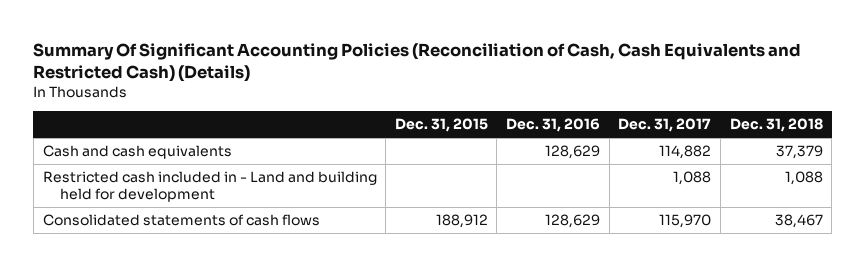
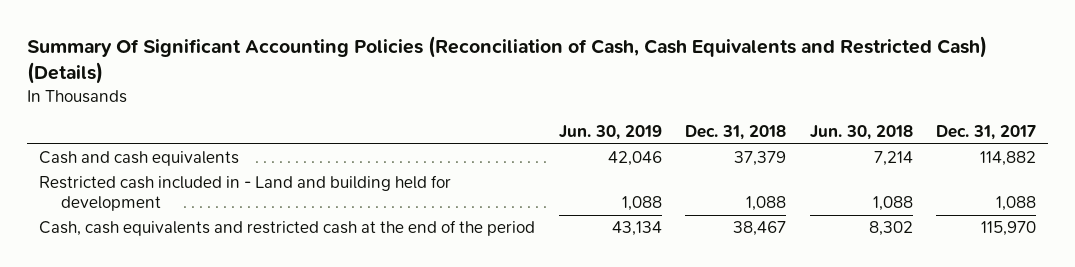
- | Dec. 31, 2015 | Dec. 31, 2016 | Dec. 31, 2017 | Dec. 31, 2018
+ | Jun. 30, 2019 | Dec. 31, 2018 | Jun. 30, 2018 | Dec. 31, 2017
- Consolidated statements of cash flows | 188,912 | 128,629 | 115,970 | 38,467
+ Cash, cash equivalents and restricted cash at the end of the period | 43,134 | 38,467 | 8,302 | 115,970

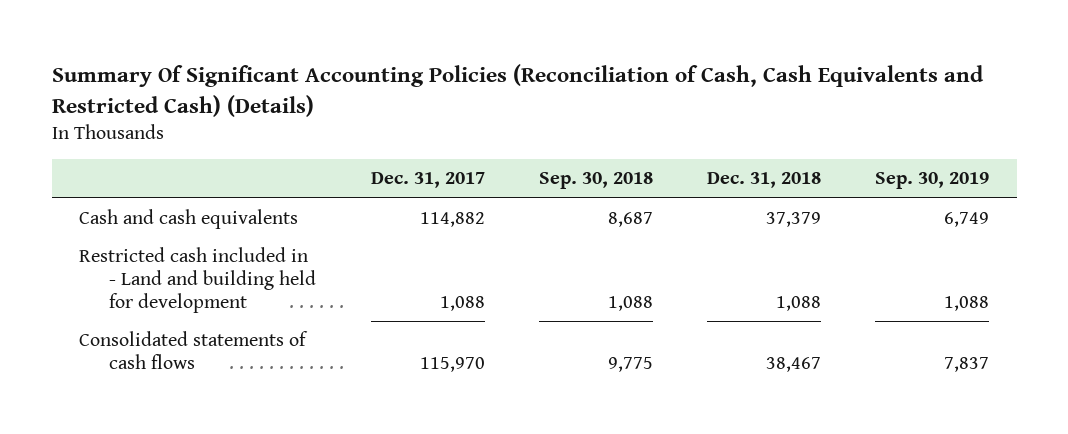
- | Jun. 30, 2019 | Dec. 31, 2018 | Jun. 30, 2018 | Dec. 31, 2017
+ | Dec. 31, 2017 | Sep. 30, 2018 | Dec. 31, 2018 | Sep. 30, 2019
- Cash, cash equivalents and restricted cash at the end of the period | 43,134 | 38,467 | 8,302 | 115,970
+ Consolidated statements of cash flows | 115,970 | 9,775 | 38,467 | 7,837

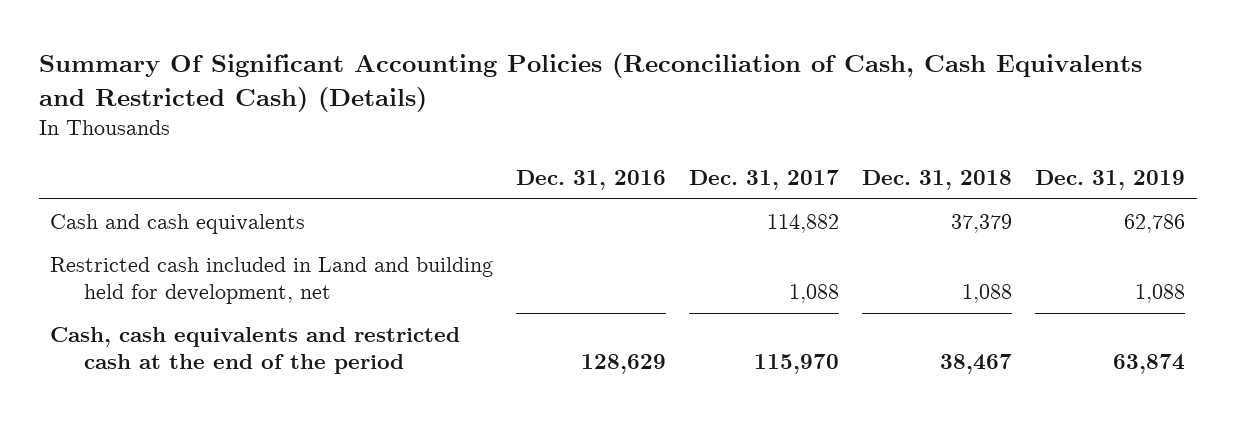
- | Dec. 31, 2017 | Sep. 30, 2018 | Dec. 31, 2018 | Sep. 30, 2019
+ | Dec. 31, 2016 | Dec. 31, 2017 | Dec. 31, 2018 | Dec. 31, 2019
- Restricted cash included in - Land and building held for development | 1,088 | 1,088 | 1,088 | 1,088
- Consolidated statements of cash flows | 115,970 | 9,775 | 38,467 | 7,837
+ Restricted cash included in Land and building held for development, net | | 1,088 | 1,088 | 1,088
+ Cash, cash equivalents and restricted cash at the end of the period | 128,629 | 115,970 | 38,467 | 63,874

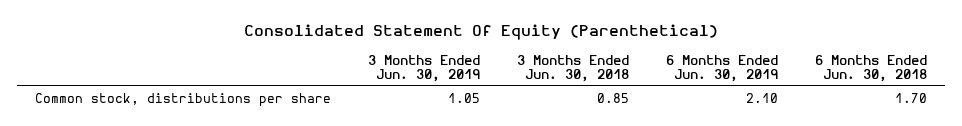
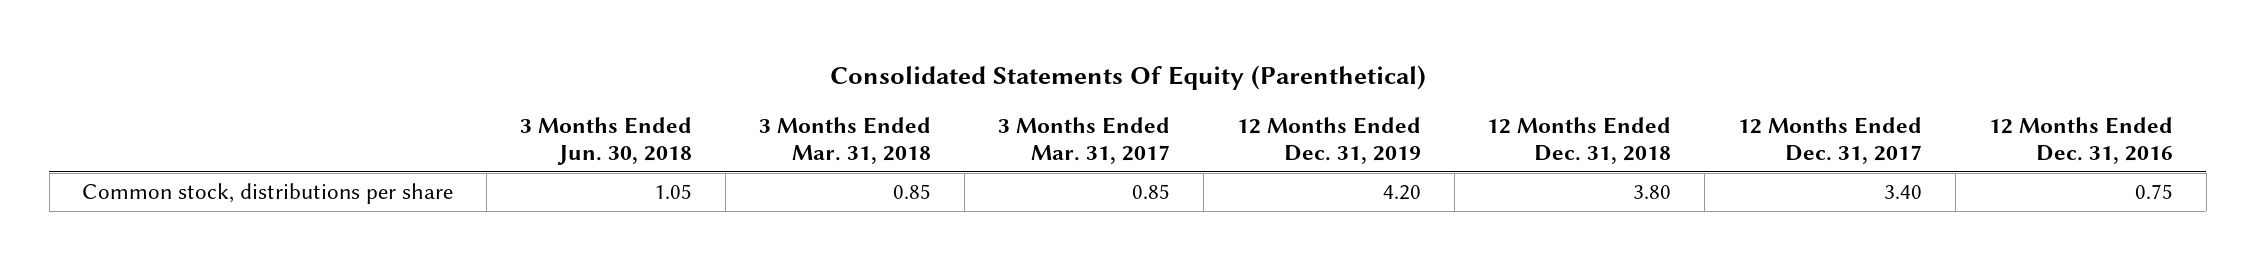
- Consolidated Statement Of Equity (Parenthetical)
+ Consolidated Statements Of Equity (Parenthetical)
- | 3 Months Ended Jun. 30, 2019 | 3 Months Ended Jun. 30, 2018 | 6 Months Ended Jun. 30, 2019 | 6 Months Ended Jun. 30, 2018
+ | 3 Months Ended Jun. 30, 2018 | 3 Months Ended Mar. 31, 2018 | 3 Months Ended Mar. 31, 2017 | 12 Months Ended Dec. 31, 2019 | 12 Months Ended Dec. 31, 2018 | 12 Months Ended Dec. 31, 2017 | 12 Months Ended Dec. 31, 2016
- Common stock, distributions per share | 1.05 | 0.85 | 2.10 | 1.70
+ Common stock, distributions per share | 1.05 | 0.85 | 0.85 | 4.20 | 3.80 | 3.40 | 0.75

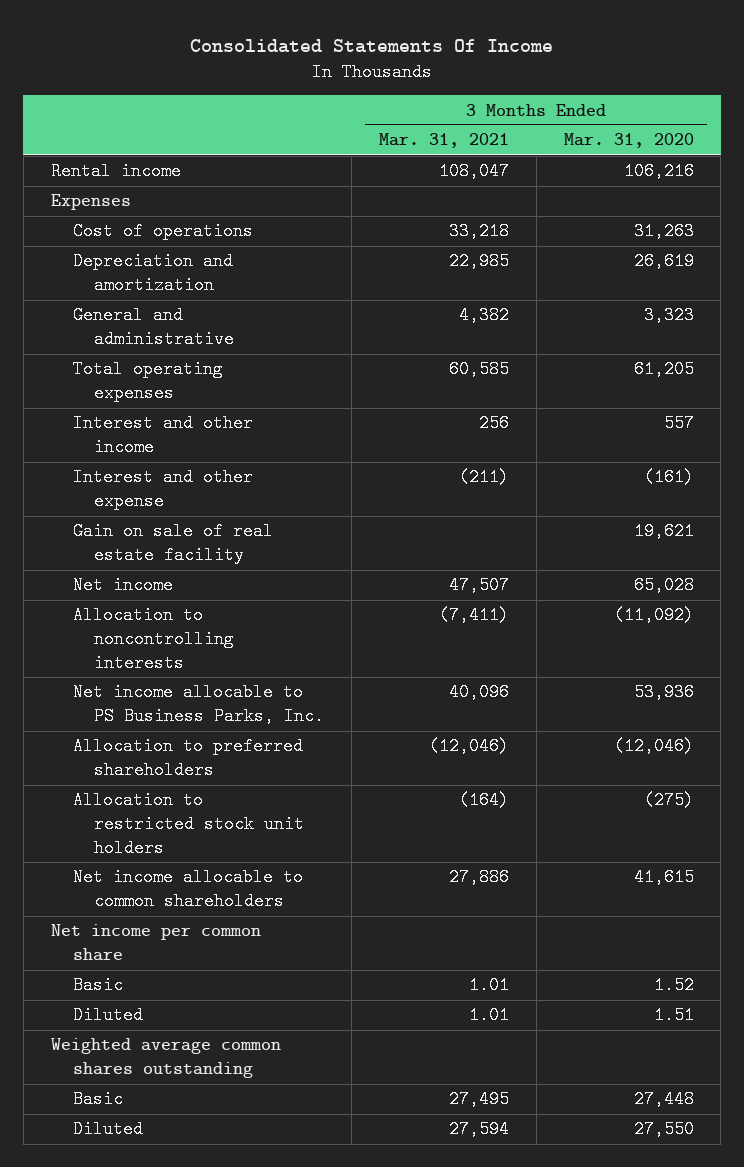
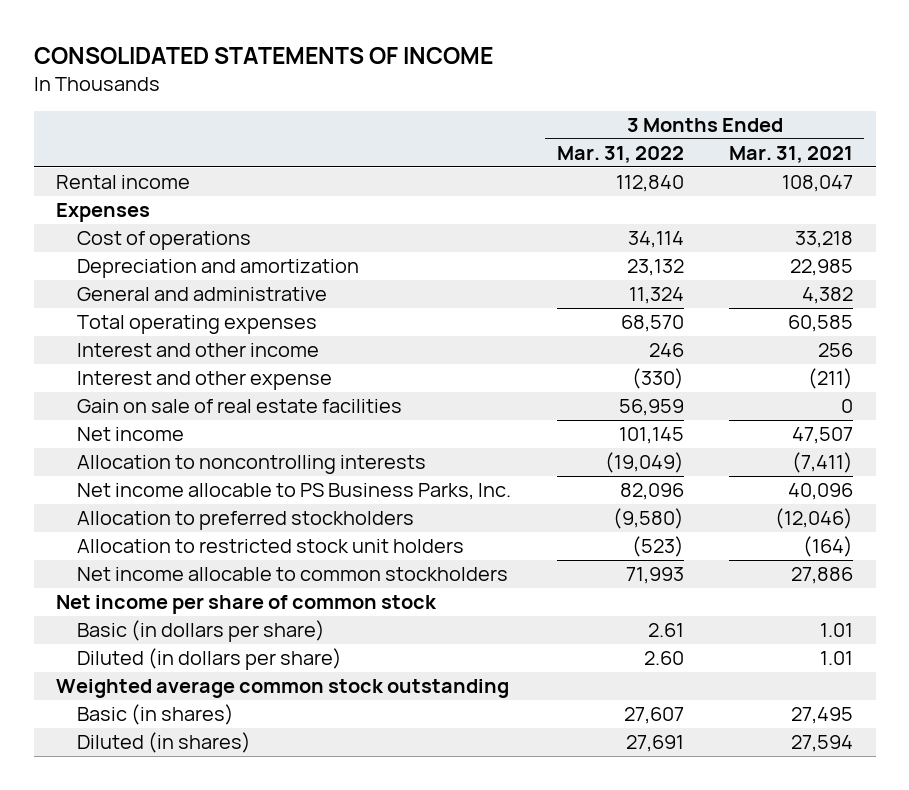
- Consolidated Statements Of Income
+ CONSOLIDATED STATEMENTS OF INCOME
- | 3 Months Ended Mar. 31, 2021 | 3 Months Ended Mar. 31, 2020
+ | 3 Months Ended Mar. 31, 2022 | 3 Months Ended Mar. 31, 2021
- Gain on sale of real estate facility | | 19,621
+ Gain on sale of real estate facilities | 56,959 | 0
- Allocation to preferred shareholders | (12,046) | (12,046)
+ Allocation to preferred stockholders | (9,580) | (12,046)
- Net income allocable to common shareholders | 27,886 | 41,615
- Net income per common share
- Basic | 1.01 | 1.52
- Diluted | 1.01 | 1.51
- Weighted average common shares outstanding
- Basic | 27,495 | 27,448
- Diluted | 27,594 | 27,550
+ Net income allocable to common stockholders | 71,993 | 27,886
+ Net income per share of common stock
+ Basic (in dollars per share) | 2.61 | 1.01
+ Diluted (in dollars per share) | 2.60 | 1.01
+ Weighted average common stock outstanding
+ Basic (in shares) | 27,607 | 27,495
+ Diluted (in shares) | 27,691 | 27,594

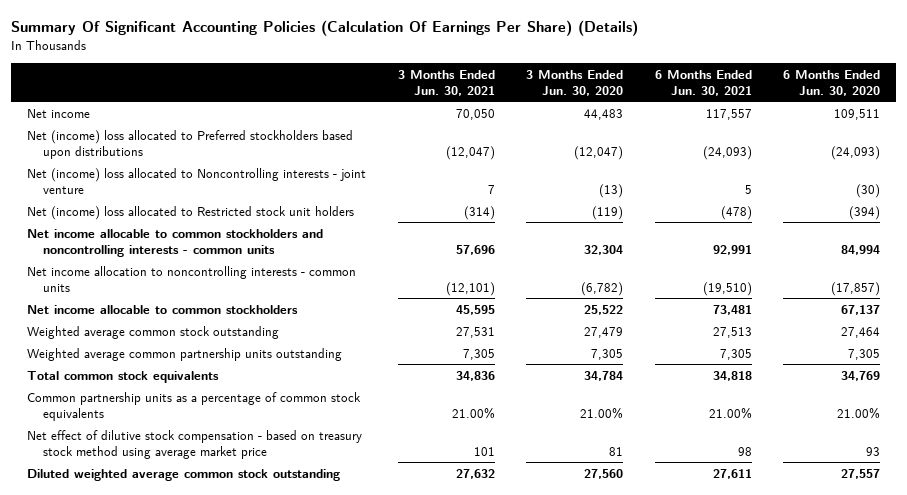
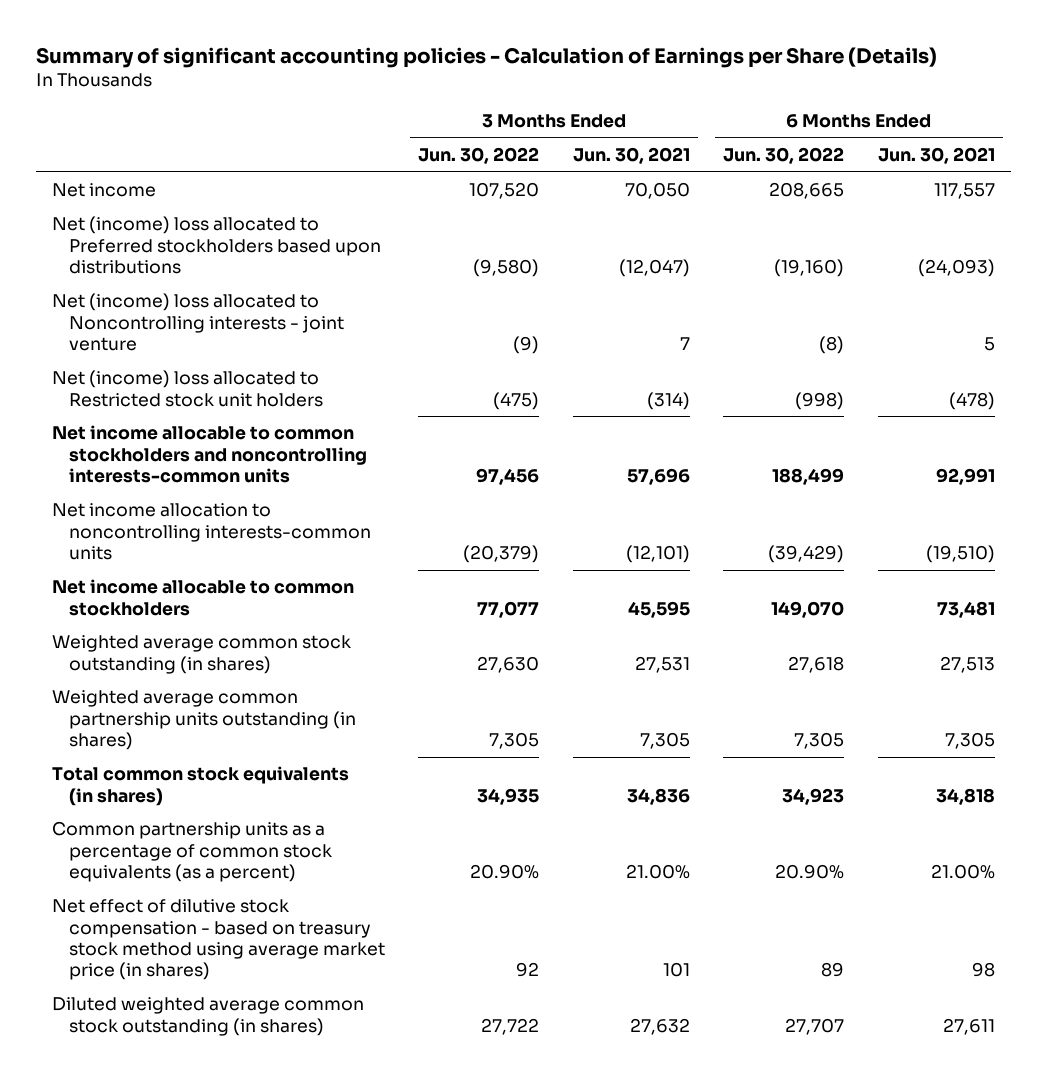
- Summary Of Significant Accounting Policies (Calculation Of Earnings Per Share) (Details)
+ Summary of significant accounting policies - Calculation of Earnings per Share (Details)
- | 3 Months Ended Jun. 30, 2021 | 3 Months Ended Jun. 30, 2020 | 6 Months Ended Jun. 30, 2021 | 6 Months Ended Jun. 30, 2020
+ | 3 Months Ended Jun. 30, 2022 | 3 Months Ended Jun. 30, 2021 | 6 Months Ended Jun. 30, 2022 | 6 Months Ended Jun. 30, 2021
- Net income allocable to common stockholders and noncontrolling interests - common units | 57,696 | 32,304 | 92,991 | 84,994
- Net income allocation to noncontrolling interests - common units | (12,101) | (6,782) | (19,510) | (17,857)
+ Net income allocable to common stockholders and noncontrolling interests-common units | 97,456 | 57,696 | 188,499 | 92,991
+ Net income allocation to noncontrolling interests-common units | (20,379) | (12,101) | (39,429) | (19,510)
- Weighted average common stock outstanding | 27,531 | 27,479 | 27,513 | 27,464
- Weighted average common partnership units outstanding | 7,305 | 7,305 | 7,305 | 7,305
- Total common stock equivalents | 34,836 | 34,784 | 34,818 | 34,769
- Common partnership units as a percentage of common stock equivalents | 21.00% | 21.00% | 21.00% | 21.00%
- Net effect of dilutive stock compensation - based on treasury stock method using average market price | 101 | 81 | 98 | 93
- Diluted weighted average common stock outstanding | 27,632 | 27,560 | 27,611 | 27,557
+ Weighted average common stock outstanding (in shares) | 27,630 | 27,531 | 27,618 | 27,513
+ Weighted average common partnership units outstanding (in shares) | 7,305 | 7,305 | 7,305 | 7,305
+ Total common stock equivalents (in shares) | 34,935 | 34,836 | 34,923 | 34,818
+ Common partnership units as a percentage of common stock equivalents (as a percent) | 20.90% | 21.00% | 20.90% | 21.00%
+ Net effect of dilutive stock compensation - based on treasury stock method using average market price (in shares) | 92 | 101 | 89 | 98
+ Diluted weighted average common stock outstanding (in shares) | 27,722 | 27,632 | 27,707 | 27,611

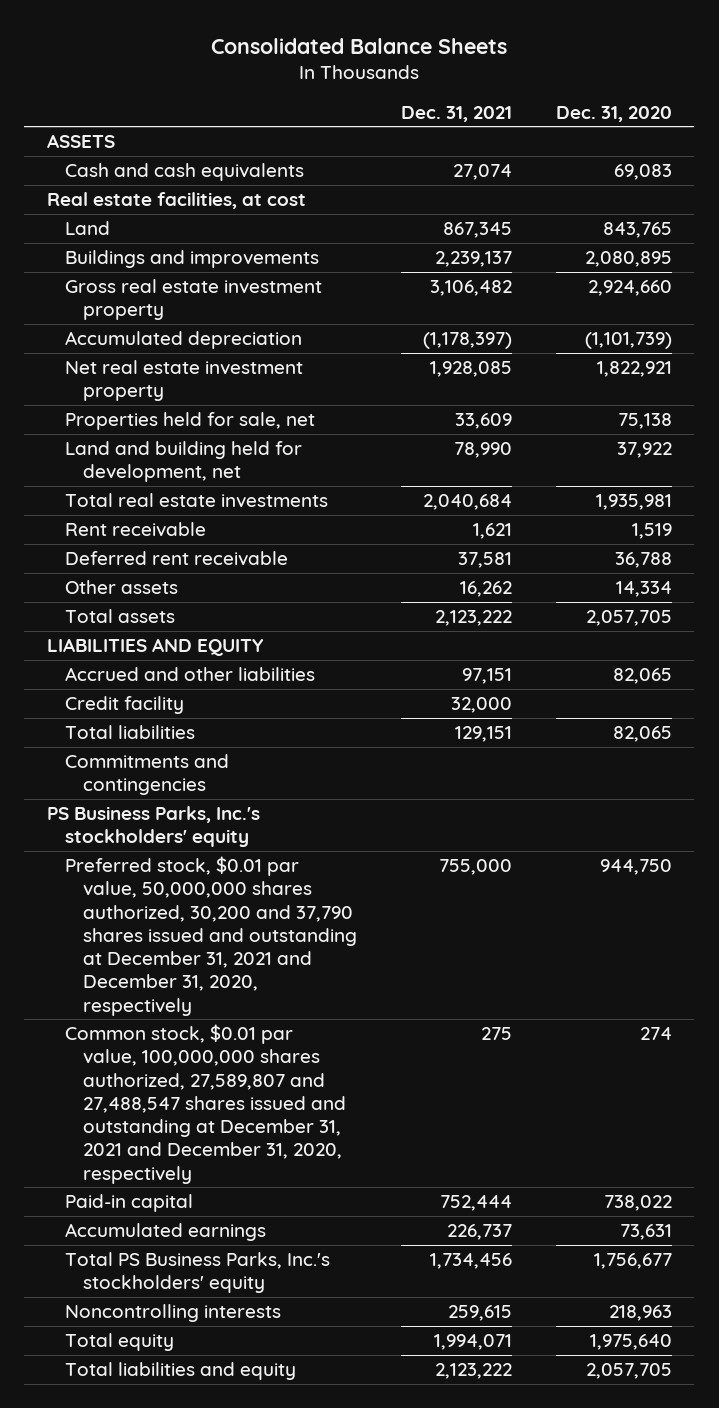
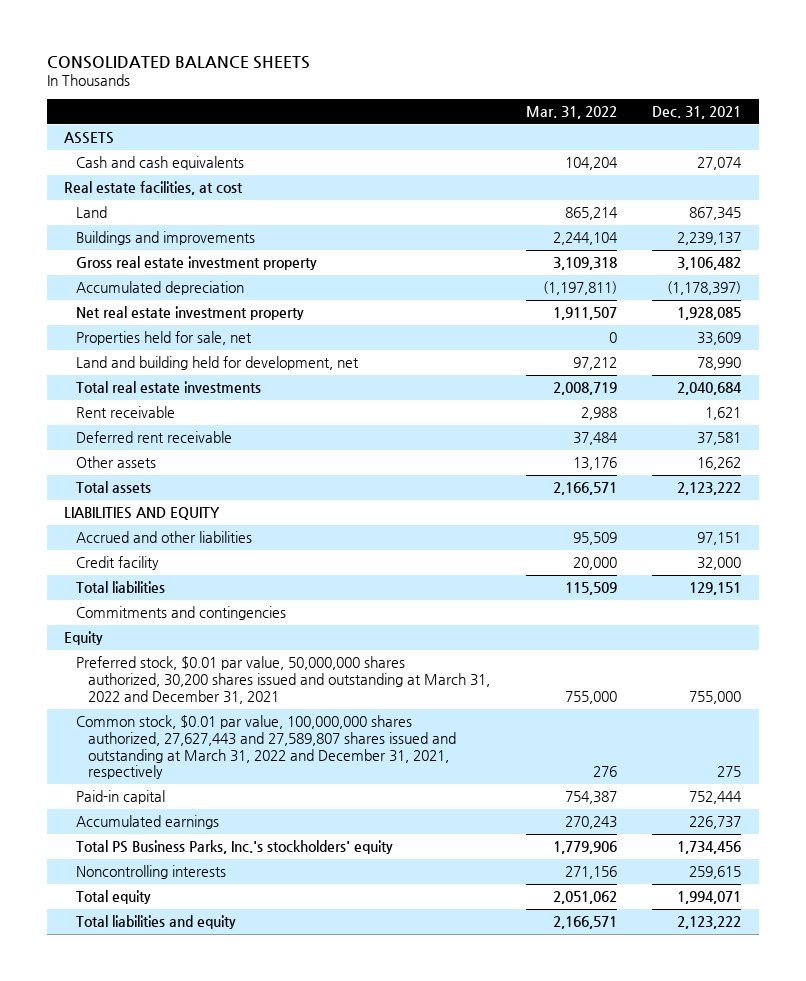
- Consolidated Balance Sheets
+ CONSOLIDATED BALANCE SHEETS
- | Dec. 31, 2021 | Dec. 31, 2020
+ | Mar. 31, 2022 | Dec. 31, 2021
- PS Business Parks, Inc.'s stockholders' equity
- Preferred stock, $0.01 par value, 50,000,000 shares authorized, 30,200 and 37,790 shares issued and outstanding at December 31, 2021 and December 31, 2020, respectively | 755,000 | 944,750
- Common stock, $0.01 par value, 100,000,000 shares authorized, 27,589,807 and 27,488,547 shares issued and outstanding at December 31, 2021 and December 31, 2020, respectively | 275 | 274
+ Equity
+ Preferred stock, $0.01 par value, 50,000,000 shares authorized, 30,200 shares issued and outstanding at March 31, 2022 and December 31, 2021 | 755,000 | 755,000
+ Common stock, $0.01 par value, 100,000,000 shares authorized, 27,627,443 and 27,589,807 shares issued and outstanding at March 31, 2022 and December 31, 2021, respectively | 276 | 275

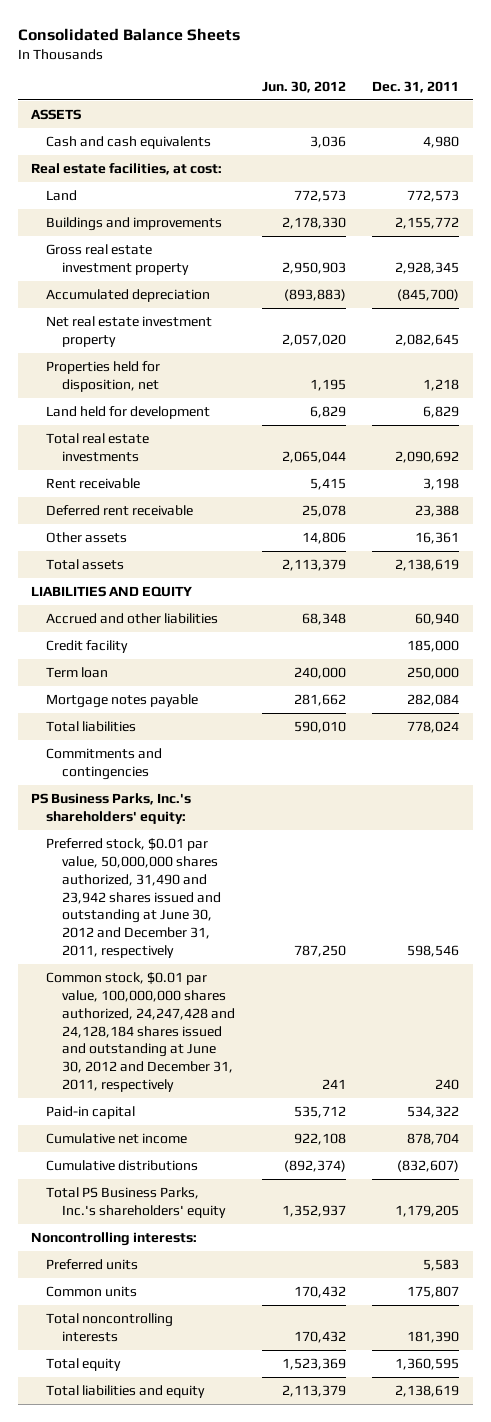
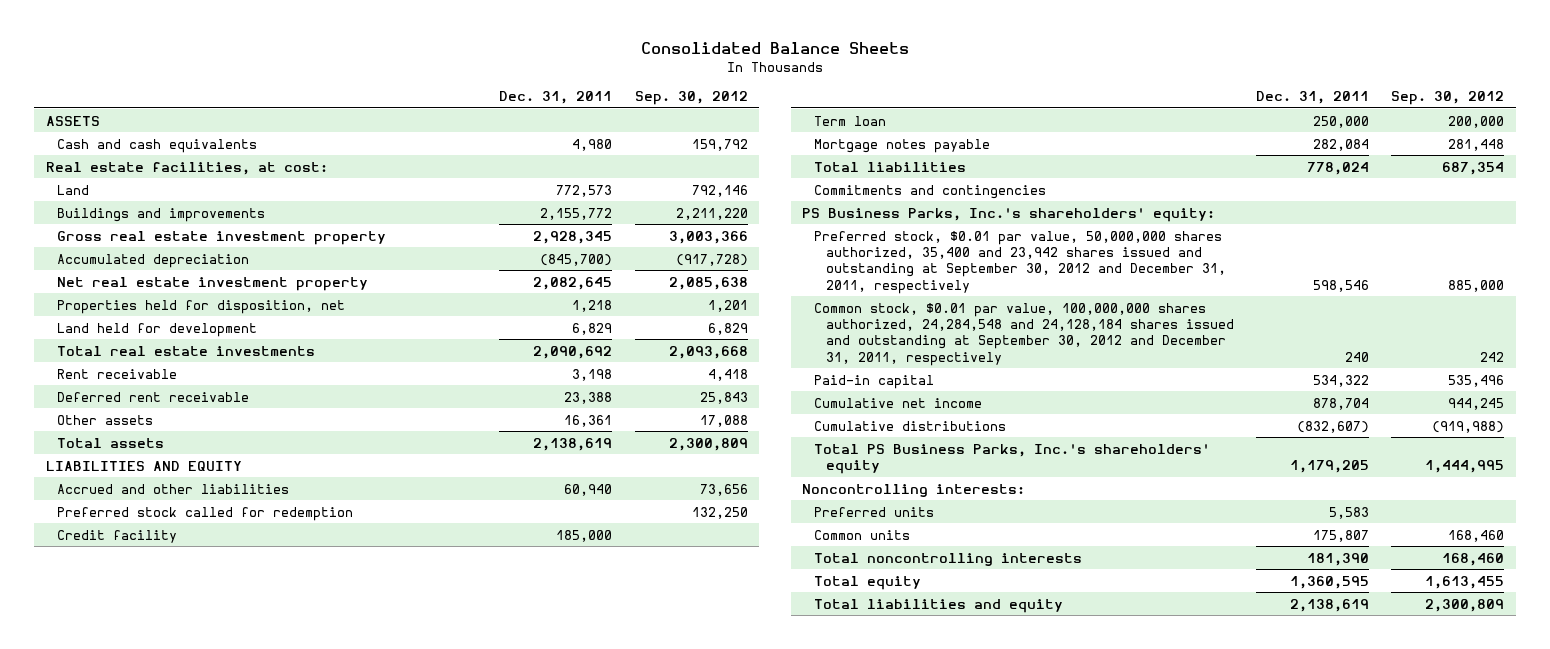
- | Jun. 30, 2012 | Dec. 31, 2011
+ | Dec. 31, 2011 | Sep. 30, 2012
+ Preferred stock called for redemption | | 132,250
- Preferred stock, $0.01 par value, 50,000,000 shares authorized, 31,490 and 23,942 shares issued and outstanding at June 30, 2012 and December 31, 2011, respectively | 787,250 | 598,546
- Common stock, $0.01 par value, 100,000,000 shares authorized, 24,247,428 and 24,128,184 shares issued and outstanding at June 30, 2012 and December 31, 2011, respectively | 241 | 240
+ Preferred stock, $0.01 par value, 50,000,000 shares authorized, 35,400 and 23,942 shares issued and outstanding at September 30, 2012 and December 31, 2011, respectively | 598,546 | 885,000
+ Common stock, $0.01 par value, 100,000,000 shares authorized, 24,284,548 and 24,128,184 shares issued and outstanding at September 30, 2012 and December 31, 2011, respectively | 240 | 242

